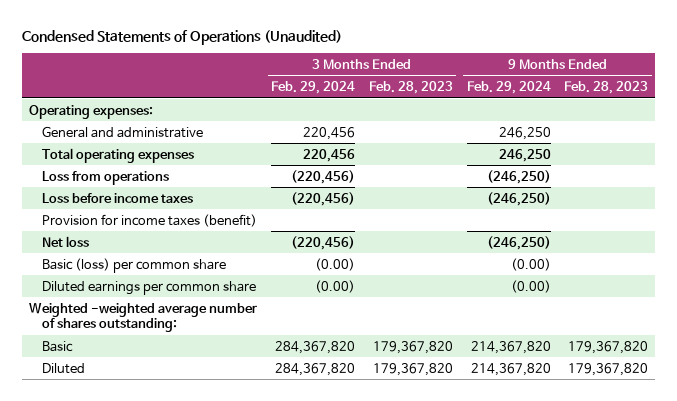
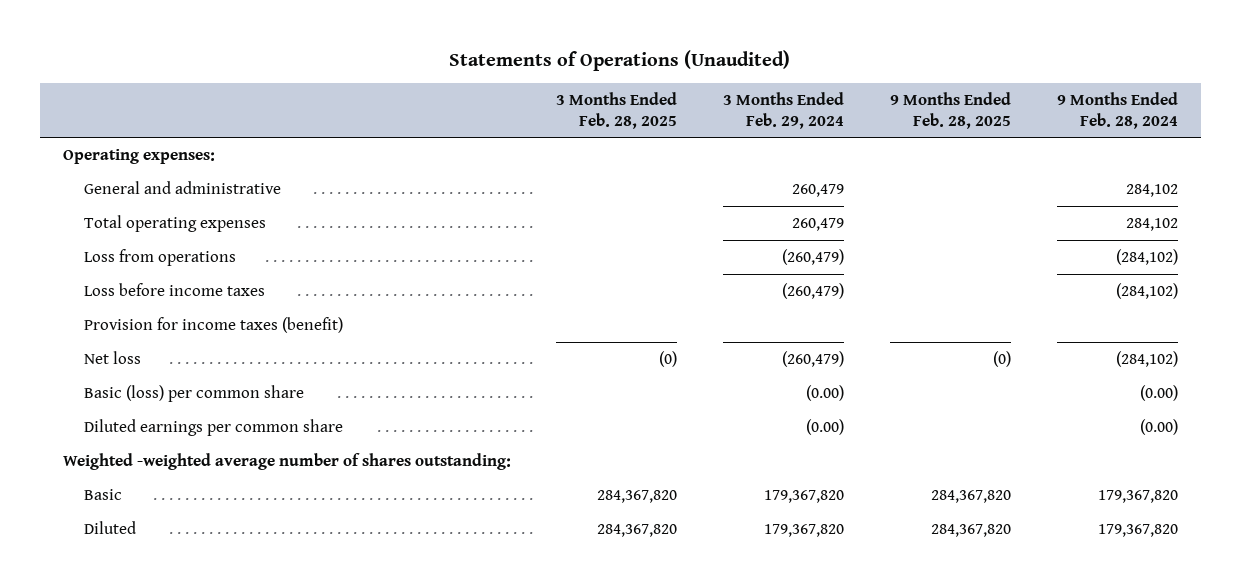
- Condensed Statements of Operations (Unaudited)
+ Statements of Operations (Unaudited)
- | 3 Months Ended Feb. 29, 2024 | 3 Months Ended Feb. 28, 2023 | 9 Months Ended Feb. 29, 2024 | 9 Months Ended Feb. 28, 2023
+ | 3 Months Ended Feb. 28, 2025 | 3 Months Ended Feb. 29, 2024 | 9 Months Ended Feb. 28, 2025 | 9 Months Ended Feb. 28, 2024
- General and administrative | 220,456 | | 246,250 |
- Total operating expenses | 220,456 | | 246,250 |
- Loss from operations | (220,456) | | (246,250) |
- Loss before income taxes | (220,456) | | (246,250) |
+ General and administrative | | 260,479 | | 284,102
+ Total operating expenses | | 260,479 | | 284,102
+ Loss from operations | | (260,479) | | (284,102)
+ Loss before income taxes | | (260,479) | | (284,102)
- Net loss | (220,456) | | (246,250) |
+ Net loss | (0) | (260,479) | (0) | (284,102)
- Basic | 284,367,820 | 179,367,820 | 214,367,820 | 179,367,820
- Diluted | 284,367,820 | 179,367,820 | 214,367,820 | 179,367,820
+ Basic | 284,367,820 | 179,367,820 | 284,367,820 | 179,367,820
+ Diluted | 284,367,820 | 179,367,820 | 284,367,820 | 179,367,820

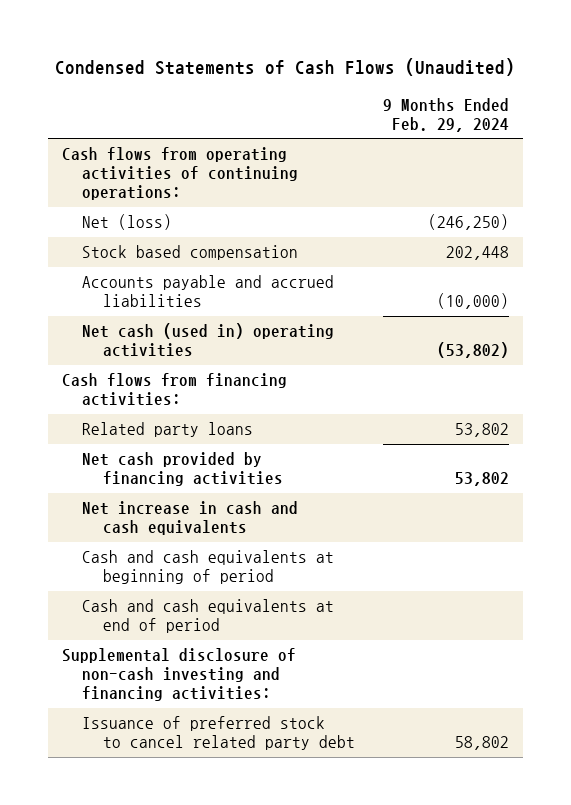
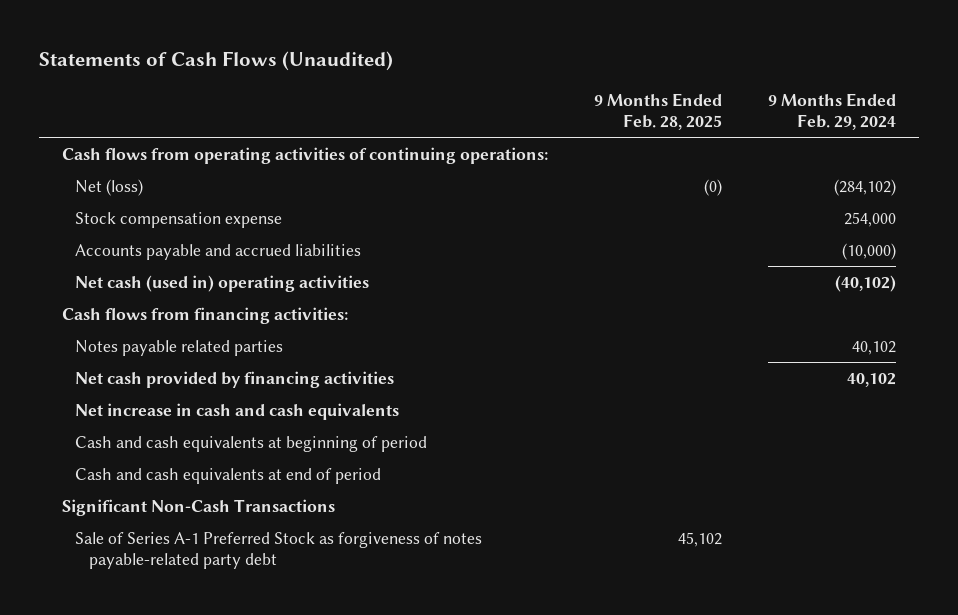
- Condensed Statements of Cash Flows (Unaudited)
+ Statements of Cash Flows (Unaudited)
- | 9 Months Ended Feb. 29, 2024
+ | 9 Months Ended Feb. 28, 2025 | 9 Months Ended Feb. 29, 2024
- Net (loss) | (246,250)
- Stock based compensation | 202,448
+ Net (loss) | (0) | (284,102)
+ Stock compensation expense | | 254,000
- Net cash (used in) operating activities | (53,802)
+ Net cash (used in) operating activities | | (40,102)
- Related party loans | 53,802
- Net cash provided by financing activities | 53,802
+ Notes payable related parties | | 40,102
+ Net cash provided by financing activities | | 40,102
- Supplemental disclosure of non-cash investing and financing activities:
- Issuance of preferred stock to cancel related party debt | 58,802
+ Significant Non-Cash Transactions
+ Sale of Series A-1 Preferred Stock as forgiveness of notes payable-related party debt | 45,102 |

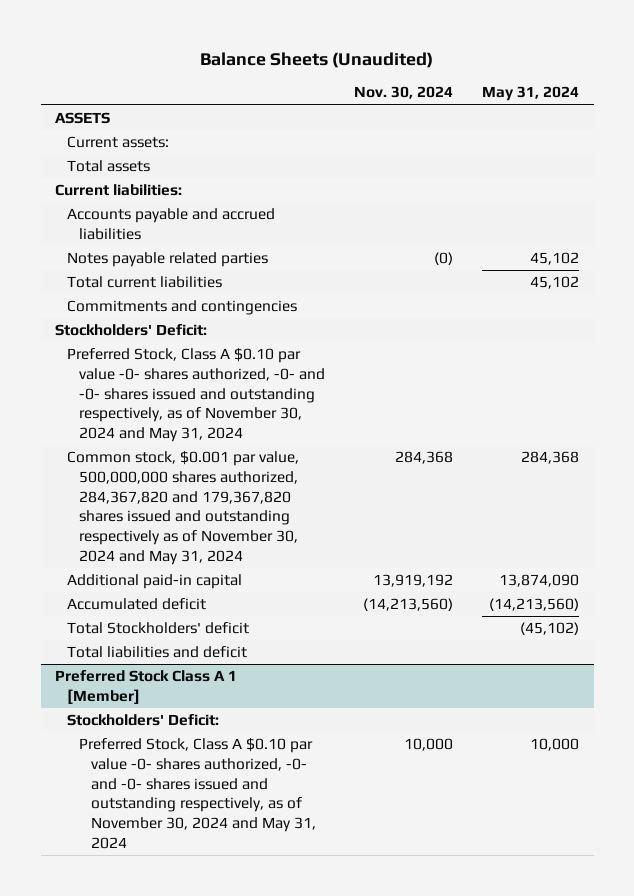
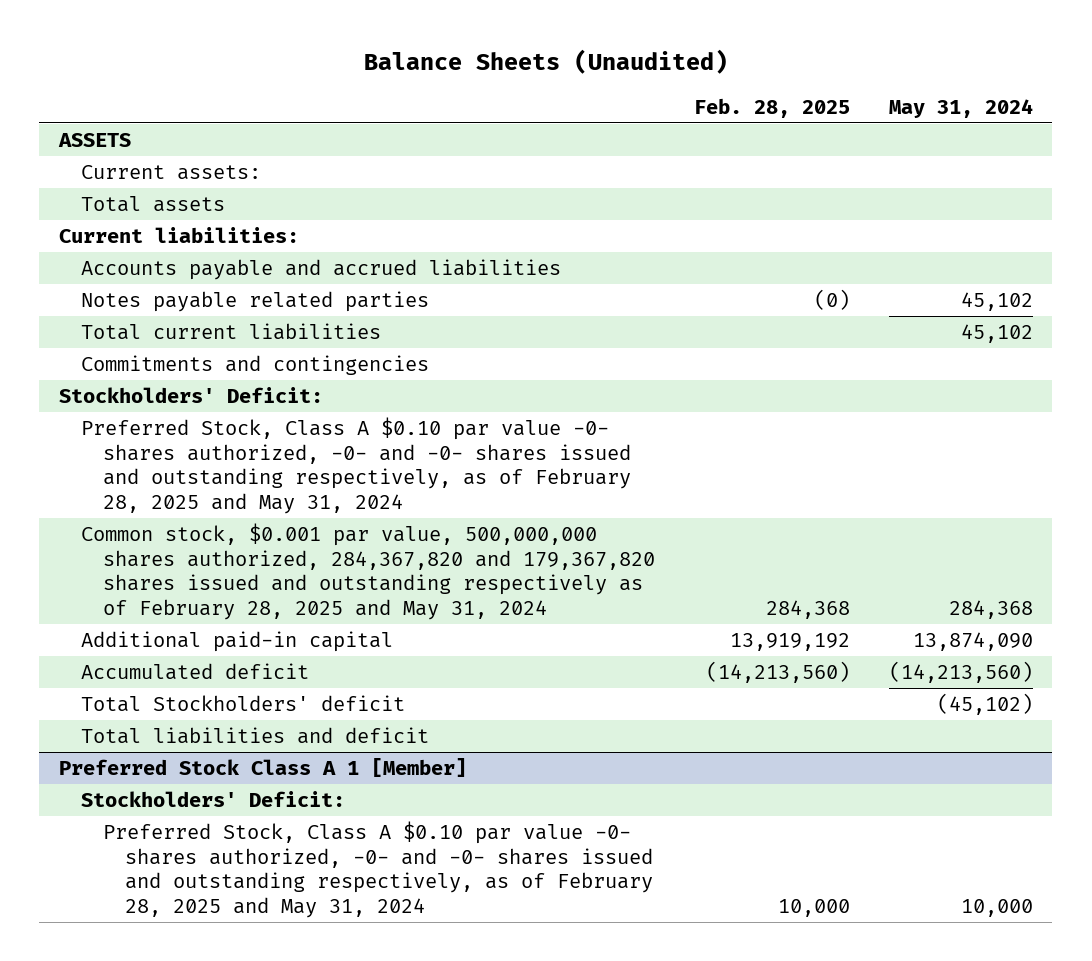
- | Nov. 30, 2024 | May 31, 2024
+ | Feb. 28, 2025 | May 31, 2024
- Preferred Stock, Class A $0.10 par value -0- shares authorized, -0- and -0- shares issued and outstanding respectively, as of November 30, 2024 and May 31, 2024
- Common stock, $0.001 par value, 500,000,000 shares authorized, 284,367,820 and 179,367,820 shares issued and outstanding respectively as of November 30, 2024 and May 31, 2024 | 284,368 | 284,368
+ Preferred Stock, Class A $0.10 par value -0- shares authorized, -0- and -0- shares issued and outstanding respectively, as of February 28, 2025 and May 31, 2024
+ Common stock, $0.001 par value, 500,000,000 shares authorized, 284,367,820 and 179,367,820 shares issued and outstanding respectively as of February 28, 2025 and May 31, 2024 | 284,368 | 284,368
@ Preferred Stock Class A 1 [Member]
- Preferred Stock, Class A $0.10 par value -0- shares authorized, -0- and -0- shares issued and outstanding respectively, as of November 30, 2024 and May 31, 2024 | 10,000 | 10,000
+ Preferred Stock, Class A $0.10 par value -0- shares authorized, -0- and -0- shares issued and outstanding respectively, as of February 28, 2025 and May 31, 2024 | 10,000 | 10,000

